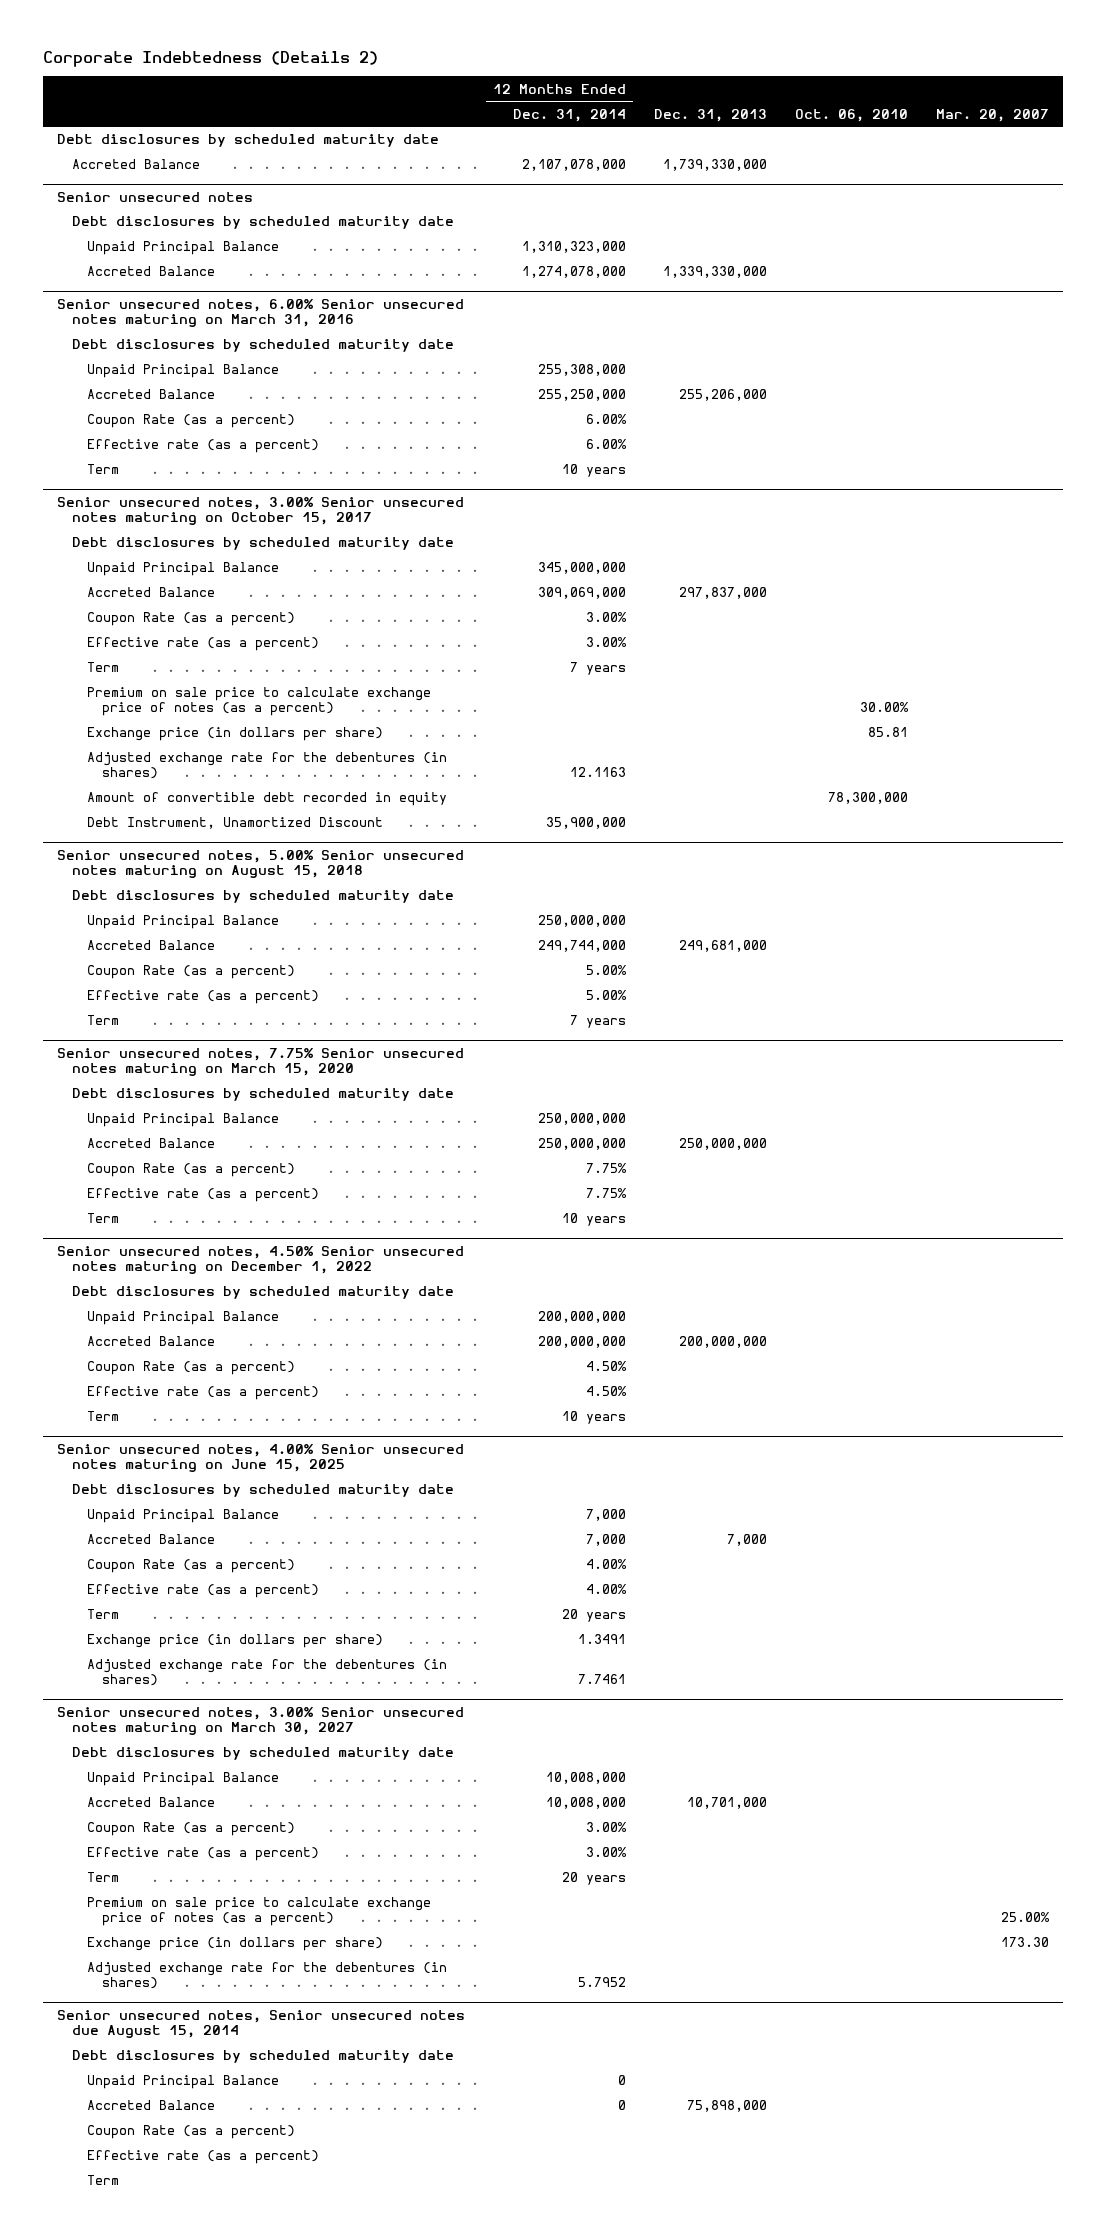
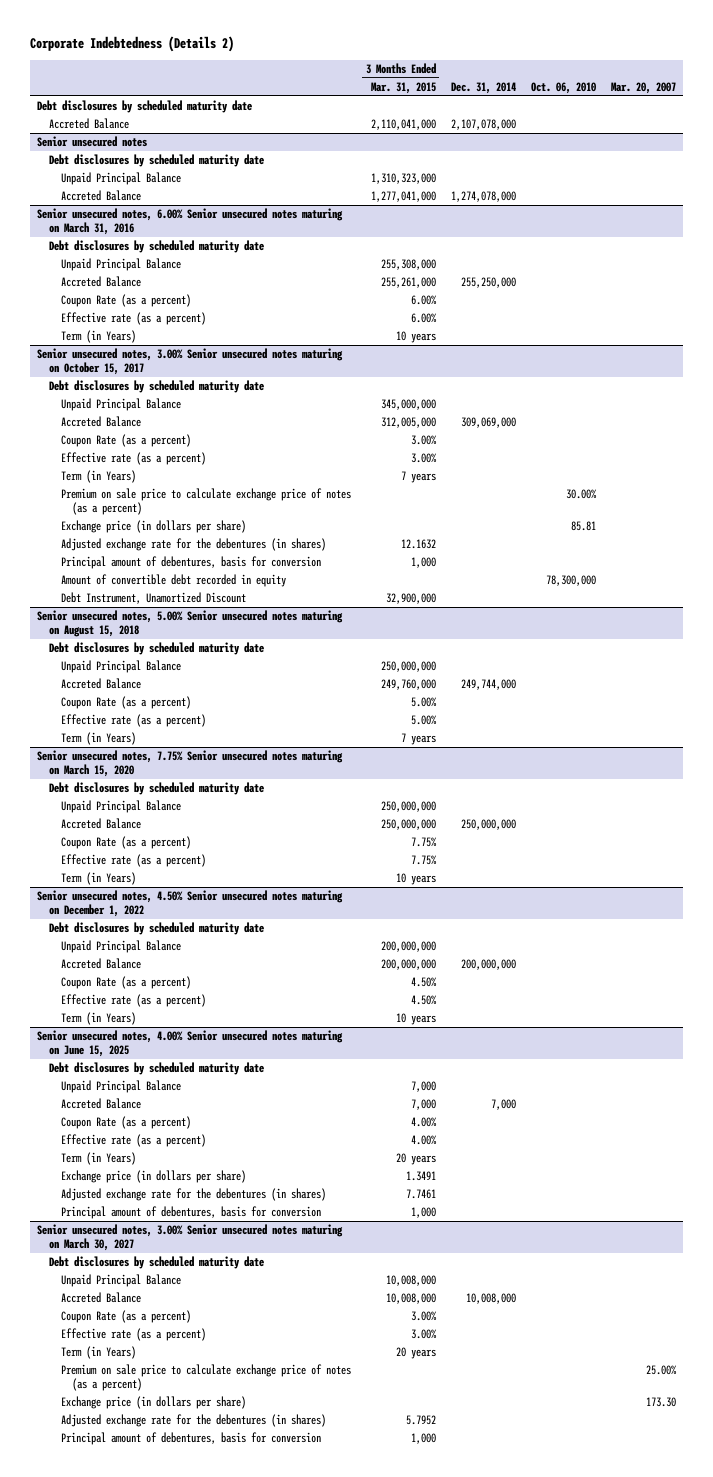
- | 12 Months Ended Dec. 31, 2014 | Dec. 31, 2013 | Oct. 06, 2010 | Mar. 20, 2007
+ | 3 Months Ended Mar. 31, 2015 | Dec. 31, 2014 | Oct. 06, 2010 | Mar. 20, 2007
@ Senior unsecured notes, 6.00% Senior unsecured notes maturing on March 31, 2016
- Term | 10 years | | |
+ Term (in Years) | 10 years | | |
@ Senior unsecured notes, 3.00% Senior unsecured notes maturing on October 15, 2017
- Term | 7 years | | |
+ Term (in Years) | 7 years | | |
+ Principal amount of debentures, basis for conversion | 1,000 | | |
@ Senior unsecured notes, 5.00% Senior unsecured notes maturing on August 15, 2018
- Term | 7 years | | |
+ Term (in Years) | 7 years | | |
@ Senior unsecured notes, 7.75% Senior unsecured notes maturing on March 15, 2020
- Term | 10 years | | |
+ Term (in Years) | 10 years | | |
@ Senior unsecured notes, 4.50% Senior unsecured notes maturing on December 1, 2022
- Term | 10 years | | |
+ Term (in Years) | 10 years | | |
@ Senior unsecured notes, 4.00% Senior unsecured notes maturing on June 15, 2025
- Term | 20 years | | |
+ Term (in Years) | 20 years | | |
+ Principal amount of debentures, basis for conversion | 1,000 | | |
@ Senior unsecured notes, 3.00% Senior unsecured notes maturing on March 30, 2027
- Term | 20 years | | |
+ Term (in Years) | 20 years | | |
- Senior unsecured notes, Senior unsecured notes due August 15, 2014
- Debt disclosures by scheduled maturity date
- Unpaid Principal Balance | 0 | | |
- Accreted Balance | 0 | 75,898,000 | |
- Coupon Rate (as a percent)
- Effective rate (as a percent)
- Term
@ Senior unsecured notes, 3.00% Senior unsecured notes maturing on March 30, 2027
+ Principal amount of debentures, basis for conversion | 1,000 | | |

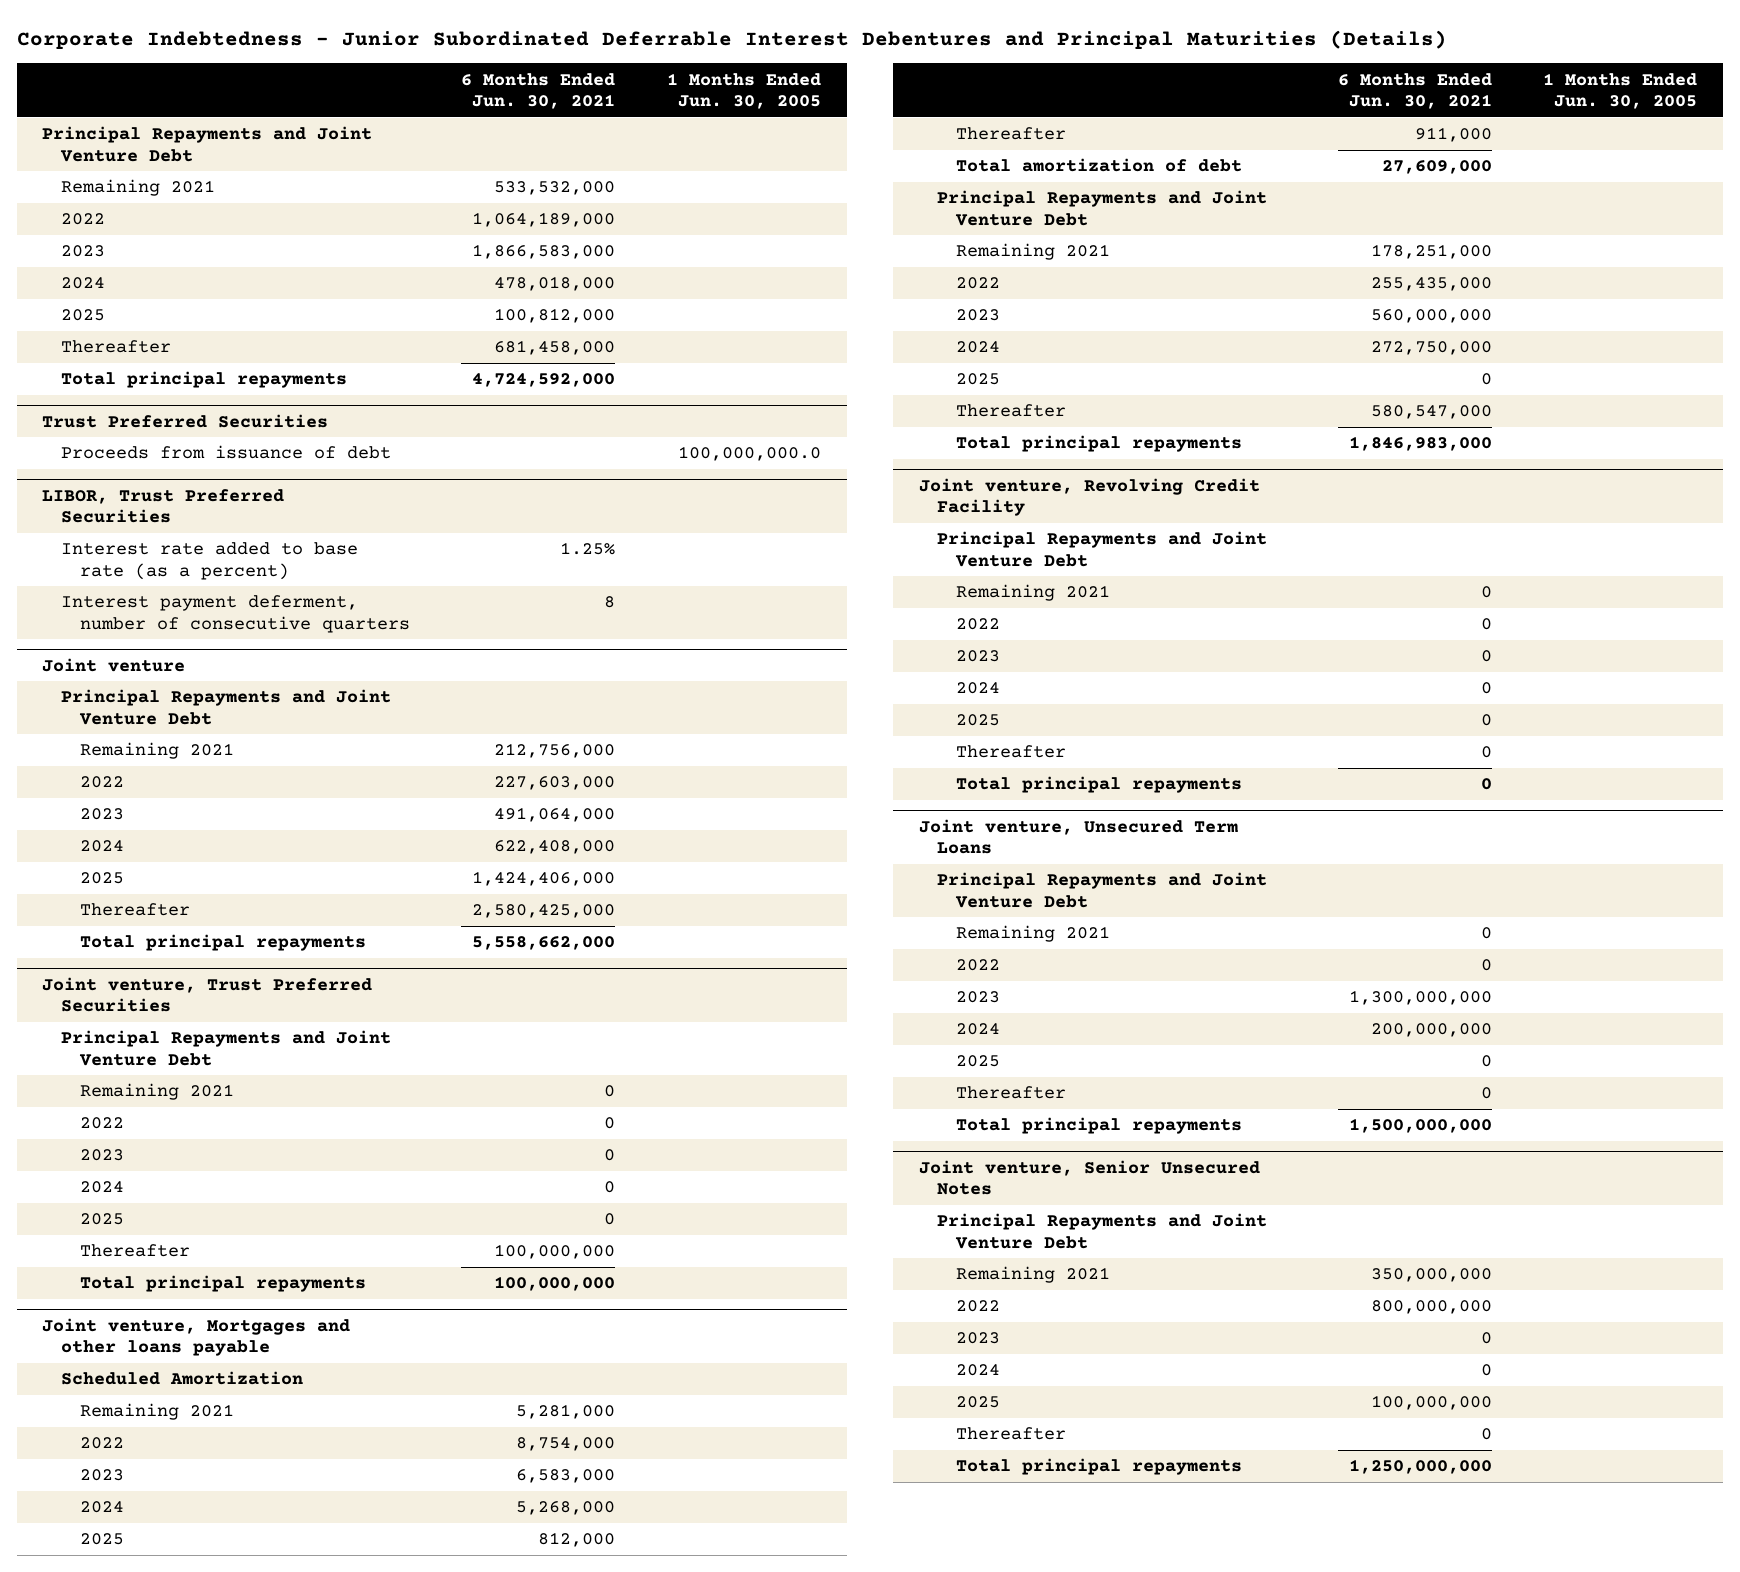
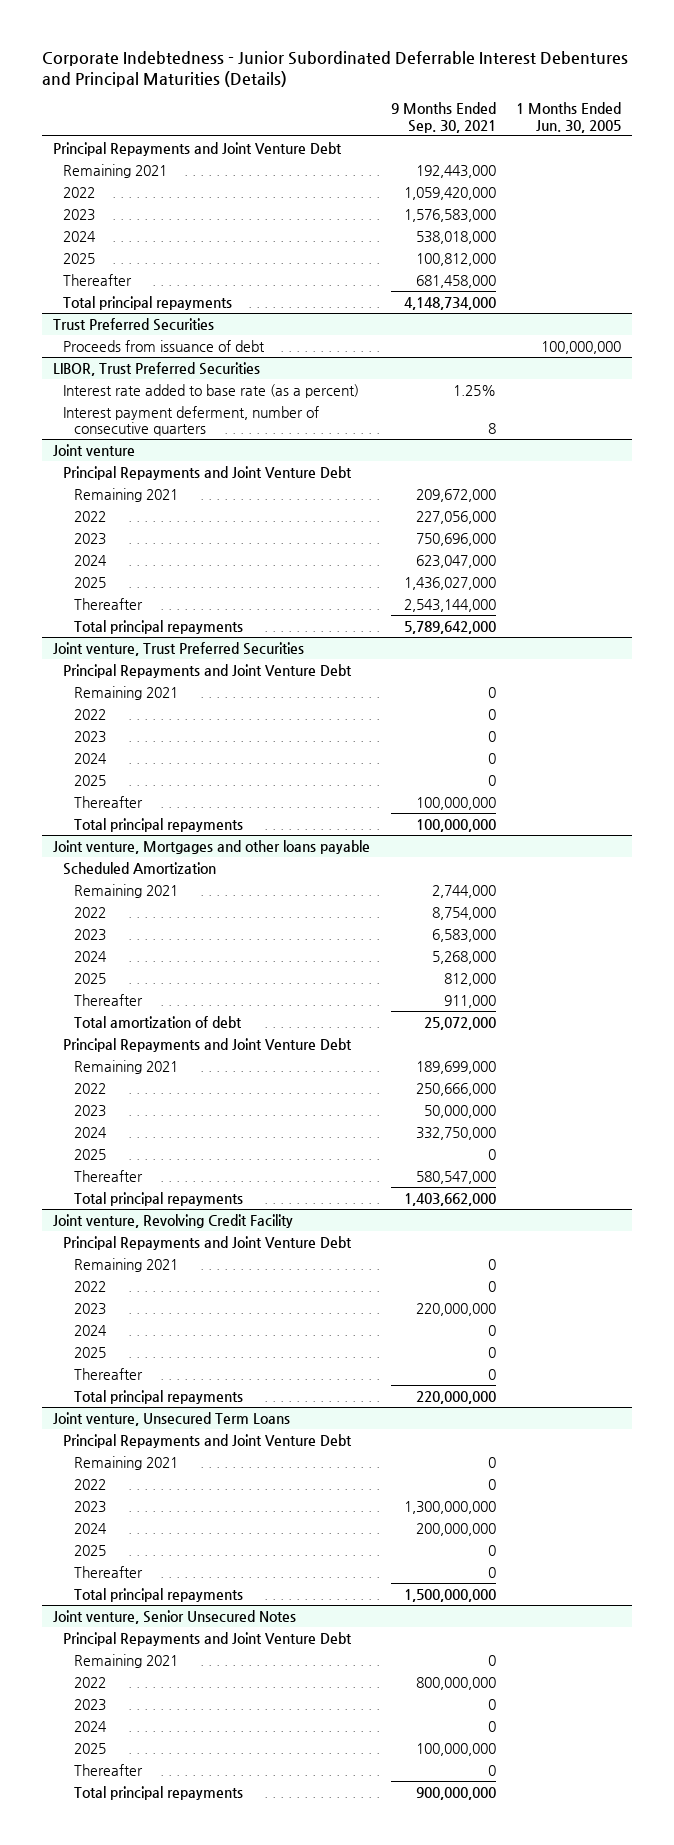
- | 6 Months Ended Jun. 30, 2021 | 1 Months Ended Jun. 30, 2005
+ | 9 Months Ended Sep. 30, 2021 | 1 Months Ended Jun. 30, 2005
@ Trust Preferred Securities
- Proceeds from issuance of debt | | 100,000,000.0
+ Proceeds from issuance of debt | | 100,000,000

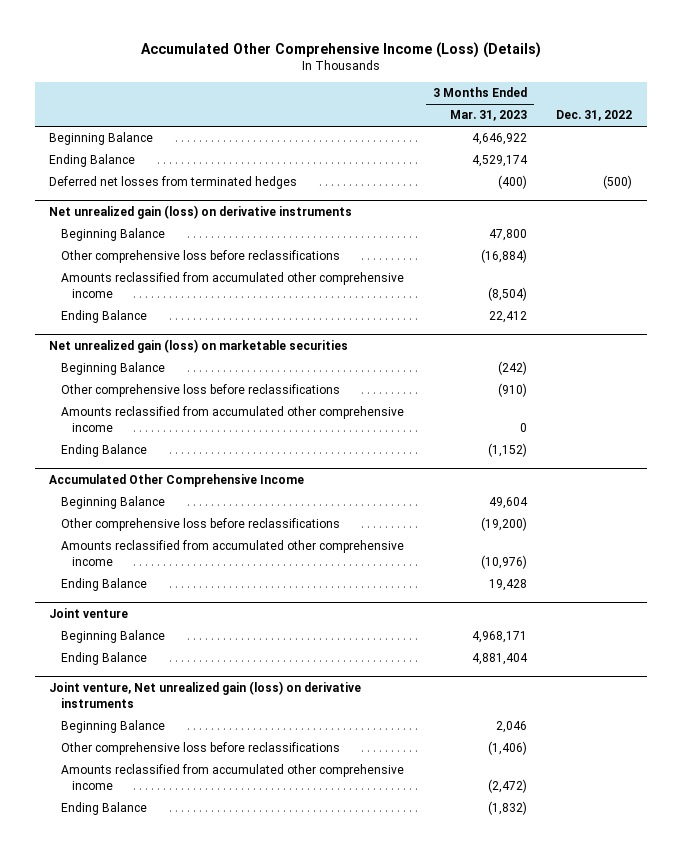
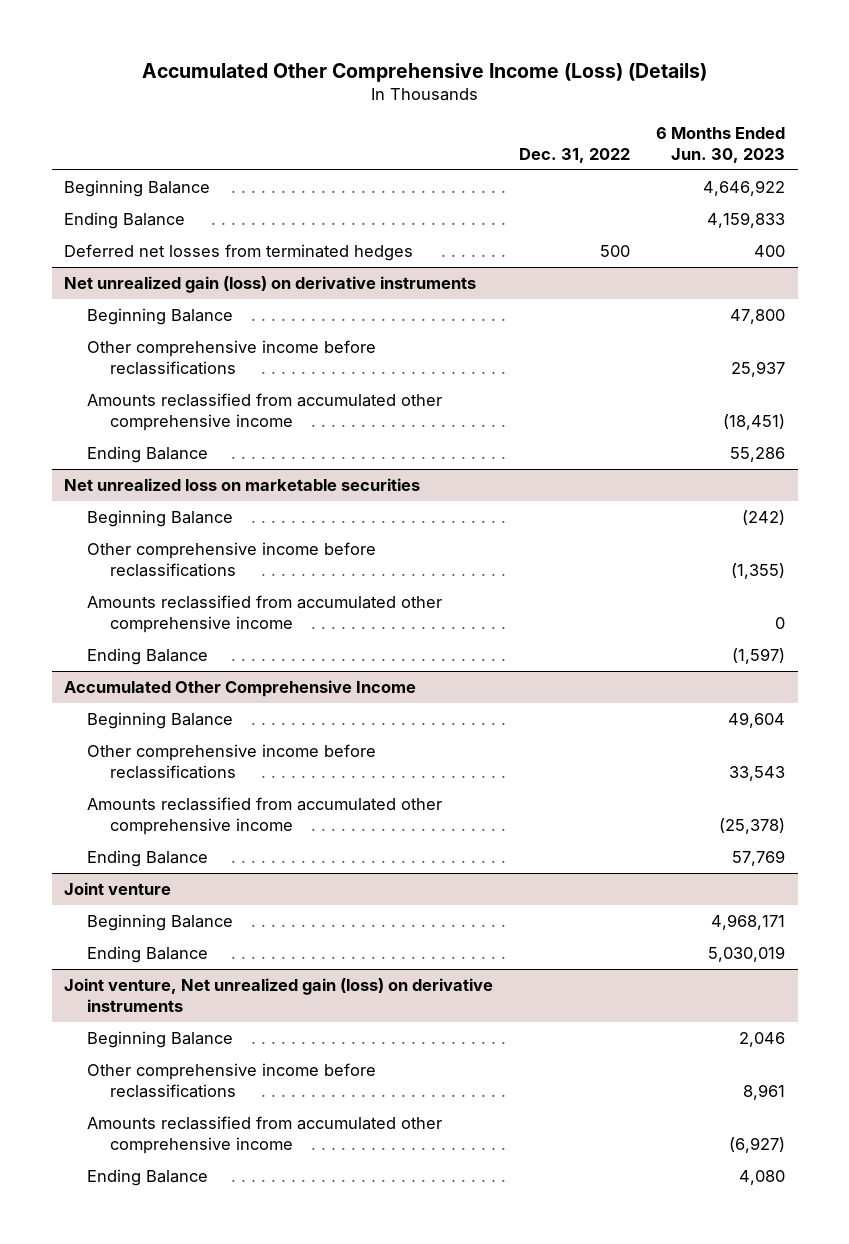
- | 3 Months Ended Mar. 31, 2023 | Dec. 31, 2022
+ | Dec. 31, 2022 | 6 Months Ended Jun. 30, 2023
- Deferred net losses from terminated hedges | (400) | (500)
+ Deferred net losses from terminated hedges | 500 | 400
@ Net unrealized gain (loss) on derivative instruments
- Other comprehensive loss before reclassifications | (16,884) |
+ Other comprehensive income before reclassifications | | 25,937
- Net unrealized gain (loss) on marketable securities
+ Net unrealized loss on marketable securities
- Other comprehensive loss before reclassifications | (910) |
+ Other comprehensive income before reclassifications | | (1,355)
@ Accumulated Other Comprehensive Income
- Other comprehensive loss before reclassifications | (19,200) |
+ Other comprehensive income before reclassifications | | 33,543
@ Joint venture, Net unrealized gain (loss) on derivative instruments
- Other comprehensive loss before reclassifications | (1,406) |
+ Other comprehensive income before reclassifications | | 8,961

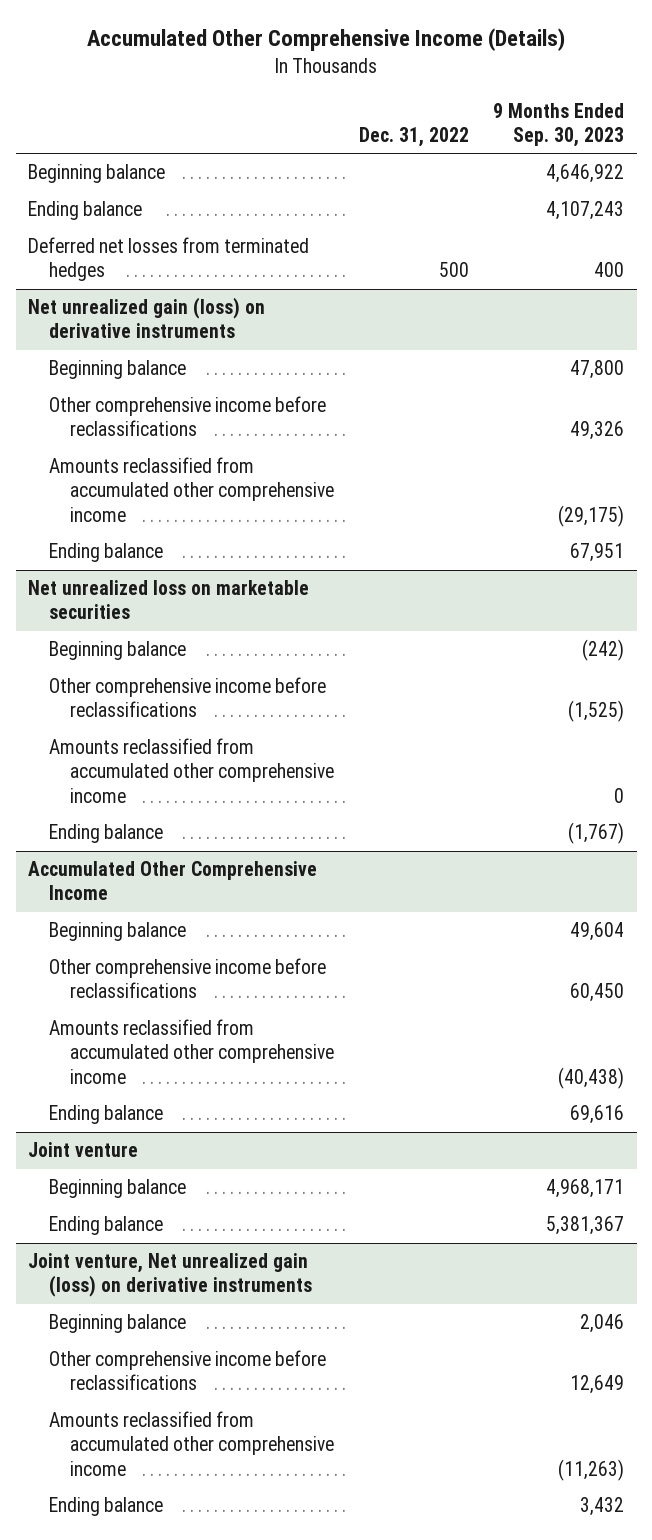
- Accumulated Other Comprehensive Income (Loss) (Details)
+ Accumulated Other Comprehensive Income (Details)
- | Dec. 31, 2022 | 6 Months Ended Jun. 30, 2023
+ | Dec. 31, 2022 | 9 Months Ended Sep. 30, 2023
- Beginning Balance | | 4,646,922
- Ending Balance | | 4,159,833
+ Beginning balance | | 4,646,922
+ Ending balance | | 4,107,243
@ Net unrealized gain (loss) on derivative instruments
- Beginning Balance | | 47,800
+ Beginning balance | | 47,800
- Ending Balance | | 55,286
+ Ending balance | | 67,951
@ Net unrealized loss on marketable securities
- Beginning Balance | | (242)
+ Beginning balance | | (242)
- Ending Balance | | (1,597)
+ Ending balance | | (1,767)
@ Accumulated Other Comprehensive Income
- Beginning Balance | | 49,604
+ Beginning balance | | 49,604
- Ending Balance | | 57,769
+ Ending balance | | 69,616
@ Joint venture
- Beginning Balance | | 4,968,171
- Ending Balance | | 5,030,019
+ Beginning balance | | 4,968,171
+ Ending balance | | 5,381,367
@ Joint venture, Net unrealized gain (loss) on derivative instruments
- Beginning Balance | | 2,046
+ Beginning balance | | 2,046
- Ending Balance | | 4,080
+ Ending balance | | 3,432

